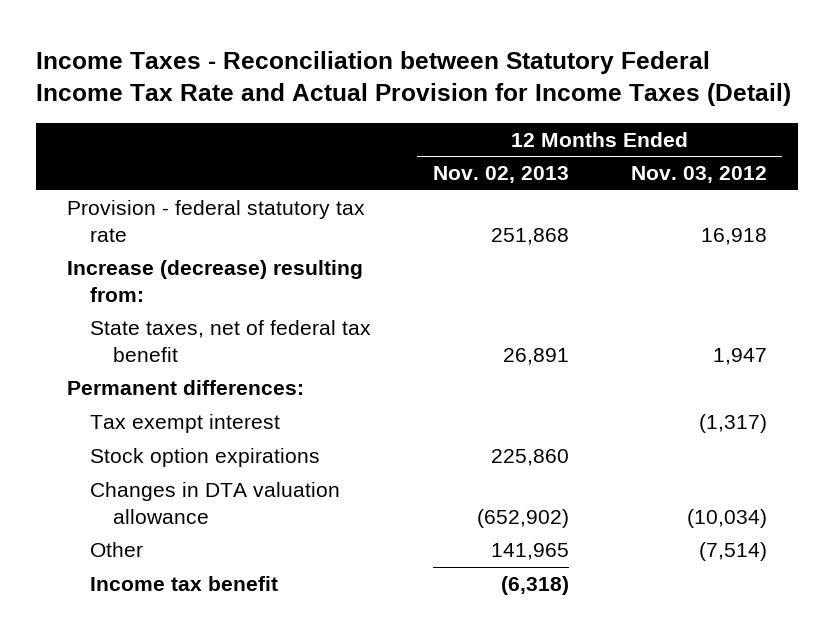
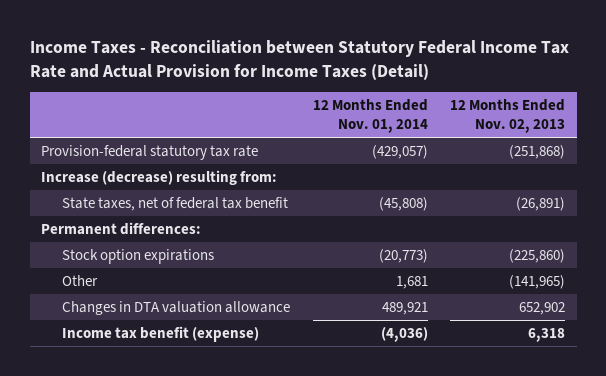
- | 12 Months Ended Nov. 02, 2013 | 12 Months Ended Nov. 03, 2012
+ | 12 Months Ended Nov. 01, 2014 | 12 Months Ended Nov. 02, 2013
- Provision - federal statutory tax rate | 251,868 | 16,918
+ Provision-federal statutory tax rate | (429,057) | (251,868)
- State taxes, net of federal tax benefit | 26,891 | 1,947
+ State taxes, net of federal tax benefit | (45,808) | (26,891)
- Tax exempt interest | | (1,317)
- Stock option expirations | 225,860 |
- Changes in DTA valuation allowance | (652,902) | (10,034)
- Other | 141,965 | (7,514)
- Income tax benefit | (6,318) |
+ Stock option expirations | (20,773) | (225,860)
+ Other | 1,681 | (141,965)
+ Changes in DTA valuation allowance | 489,921 | 652,902
+ Income tax benefit (expense) | (4,036) | 6,318

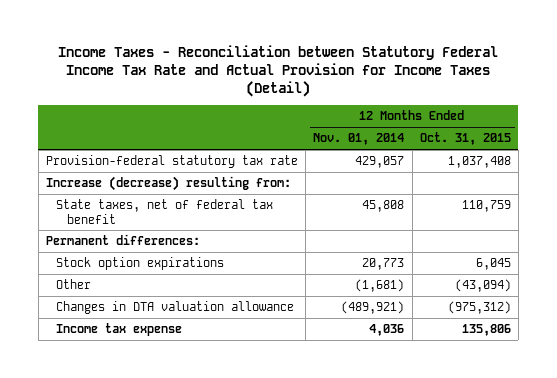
- | 12 Months Ended Nov. 01, 2014 | 12 Months Ended Nov. 02, 2013
+ | 12 Months Ended Nov. 01, 2014 | 12 Months Ended Oct. 31, 2015
- Provision-federal statutory tax rate | (429,057) | (251,868)
+ Provision-federal statutory tax rate | 429,057 | 1,037,408
- State taxes, net of federal tax benefit | (45,808) | (26,891)
+ State taxes, net of federal tax benefit | 45,808 | 110,759
- Stock option expirations | (20,773) | (225,860)
- Other | 1,681 | (141,965)
- Changes in DTA valuation allowance | 489,921 | 652,902
- Income tax benefit (expense) | (4,036) | 6,318
+ Stock option expirations | 20,773 | 6,045
+ Other | (1,681) | (43,094)
+ Changes in DTA valuation allowance | (489,921) | (975,312)
+ Income tax expense | 4,036 | 135,806

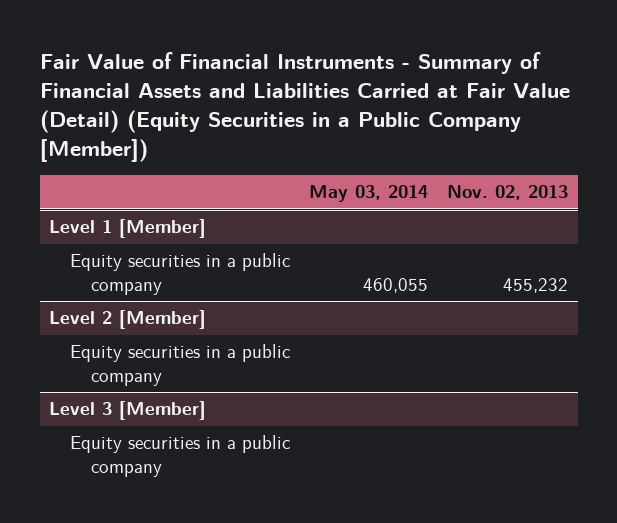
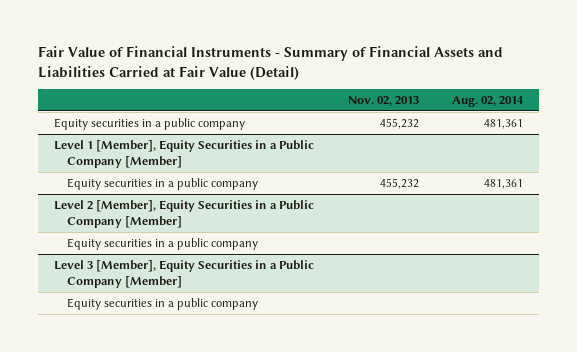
- Fair Value of Financial Instruments - Summary of Financial Assets and Liabilities Carried at Fair Value (Detail) (Equity Securities in a Public Company [Member])
+ Fair Value of Financial Instruments - Summary of Financial Assets and Liabilities Carried at Fair Value (Detail)
- | May 03, 2014 | Nov. 02, 2013
+ | Nov. 02, 2013 | Aug. 02, 2014
- Level 1 [Member]
- Level 2 [Member]
+ Level 1 [Member], Equity Securities in a Public Company [Member]
+ Equity securities in a public company | 455,232 | 481,361
+ Level 2 [Member], Equity Securities in a Public Company [Member]
- Level 3 [Member]
+ Level 3 [Member], Equity Securities in a Public Company [Member]

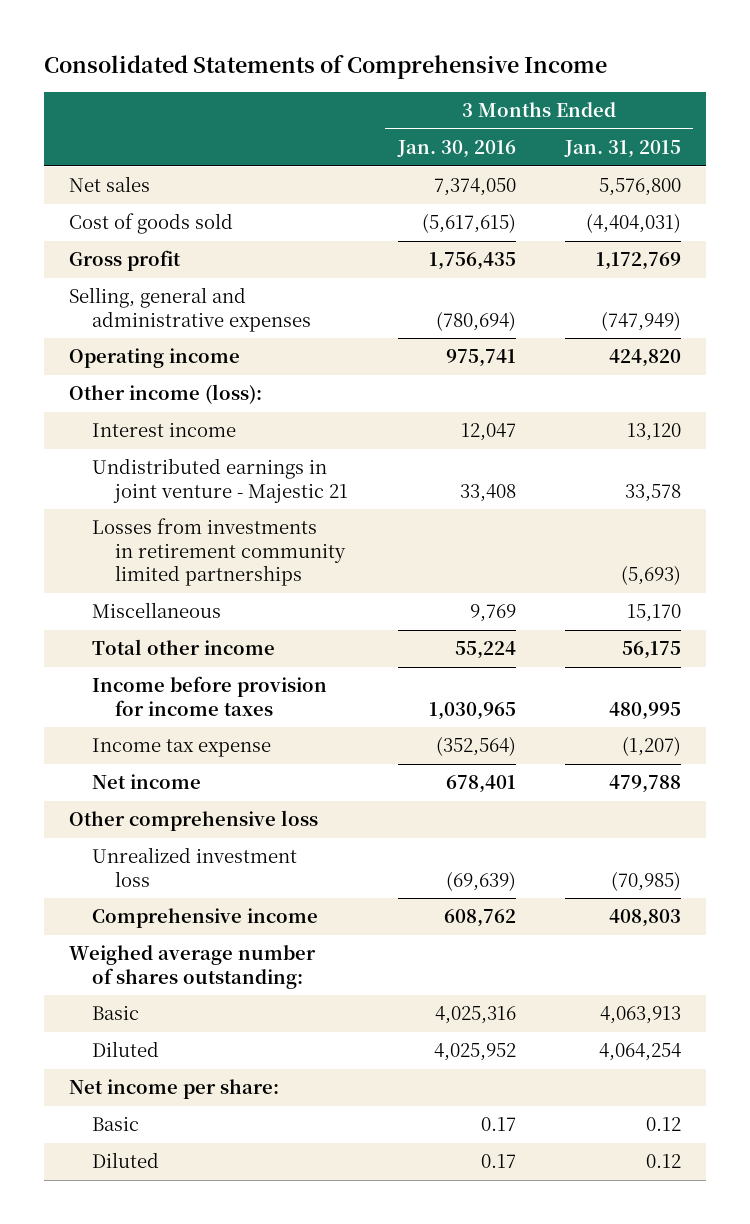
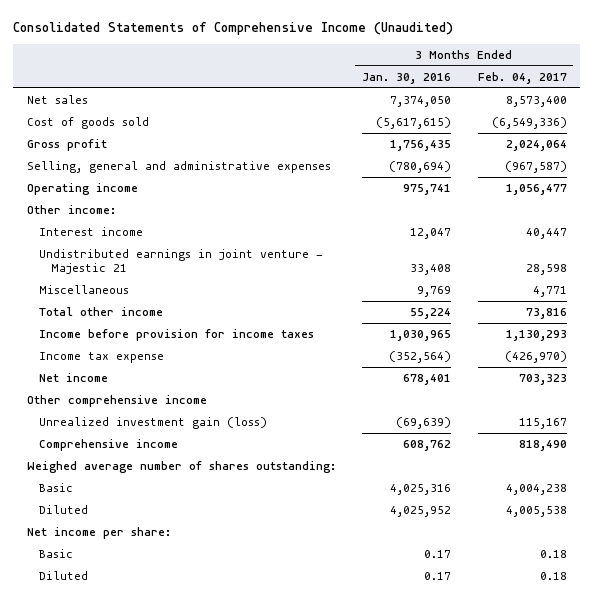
- Consolidated Statements of Comprehensive Income
+ Consolidated Statements of Comprehensive Income (Unaudited)
- | 3 Months Ended Jan. 30, 2016 | 3 Months Ended Jan. 31, 2015
+ | 3 Months Ended Jan. 30, 2016 | 3 Months Ended Feb. 04, 2017
- Other income (loss):
+ Other income:
- Losses from investments in retirement community limited partnerships | | (5,693)
- Other comprehensive loss
- Unrealized investment loss | (69,639) | (70,985)
+ Other comprehensive income
+ Unrealized investment gain (loss) | (69,639) | 115,167

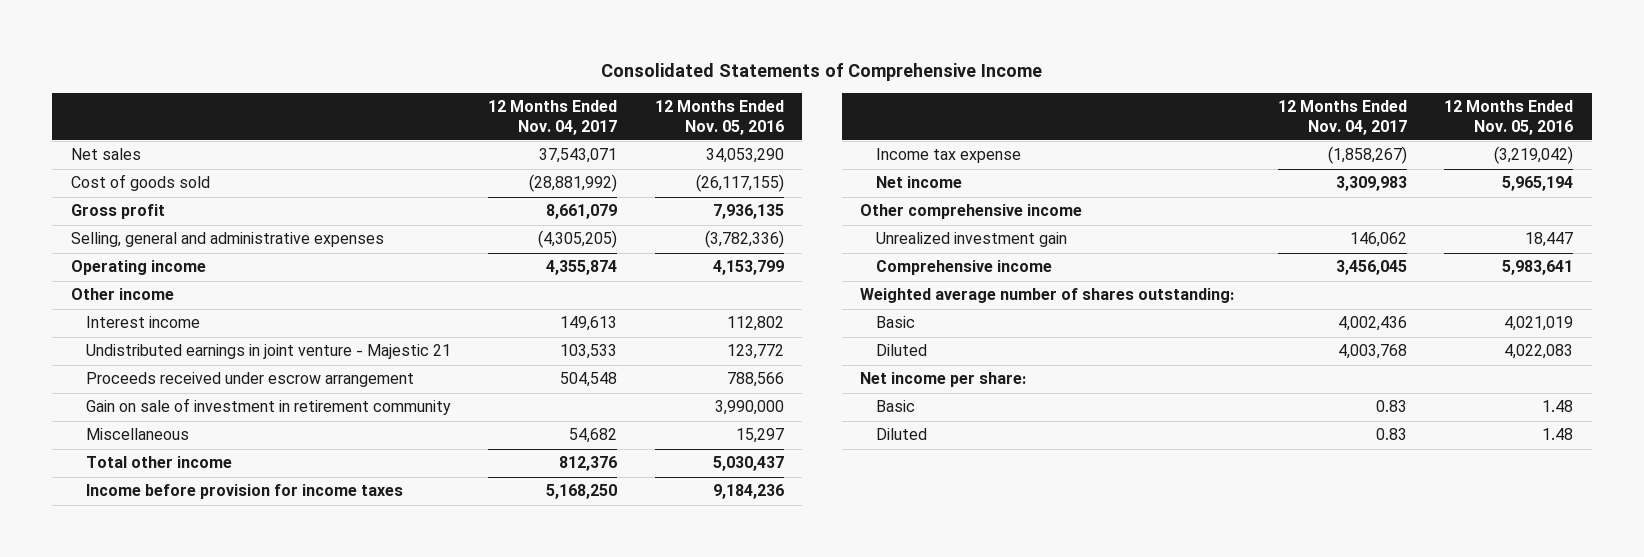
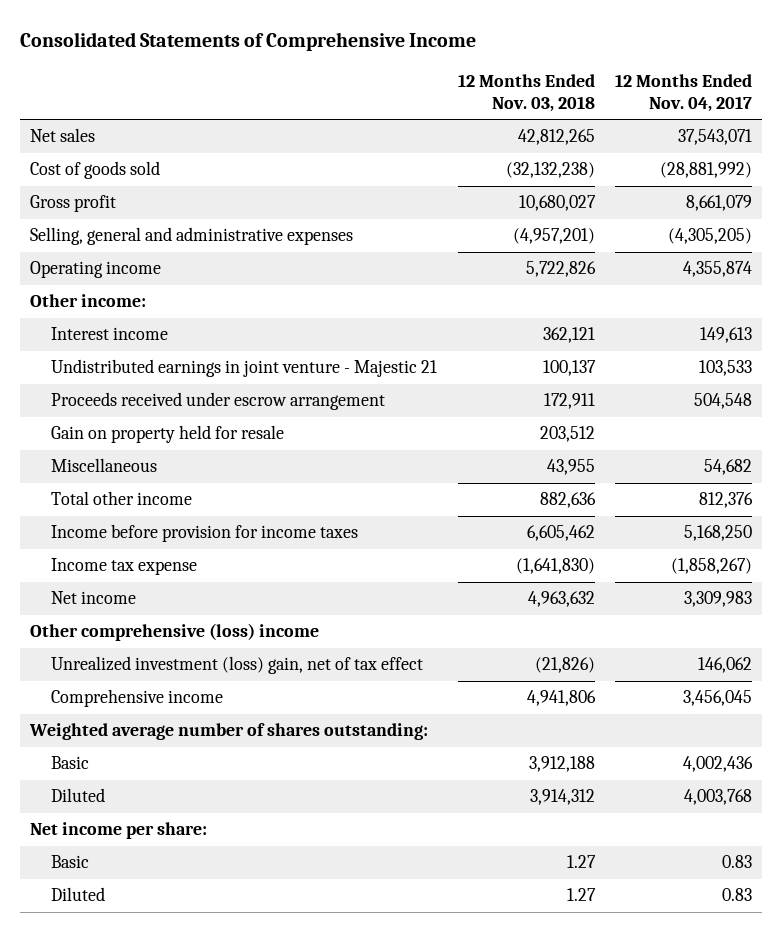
- | 12 Months Ended Nov. 04, 2017 | 12 Months Ended Nov. 05, 2016
+ | 12 Months Ended Nov. 03, 2018 | 12 Months Ended Nov. 04, 2017
- Other income
+ Other income:
- Gain on sale of investment in retirement community | | 3,990,000
+ Gain on property held for resale | 203,512 |
- Other comprehensive income
- Unrealized investment gain | 146,062 | 18,447
+ Other comprehensive (loss) income
+ Unrealized investment (loss) gain, net of tax effect | (21,826) | 146,062

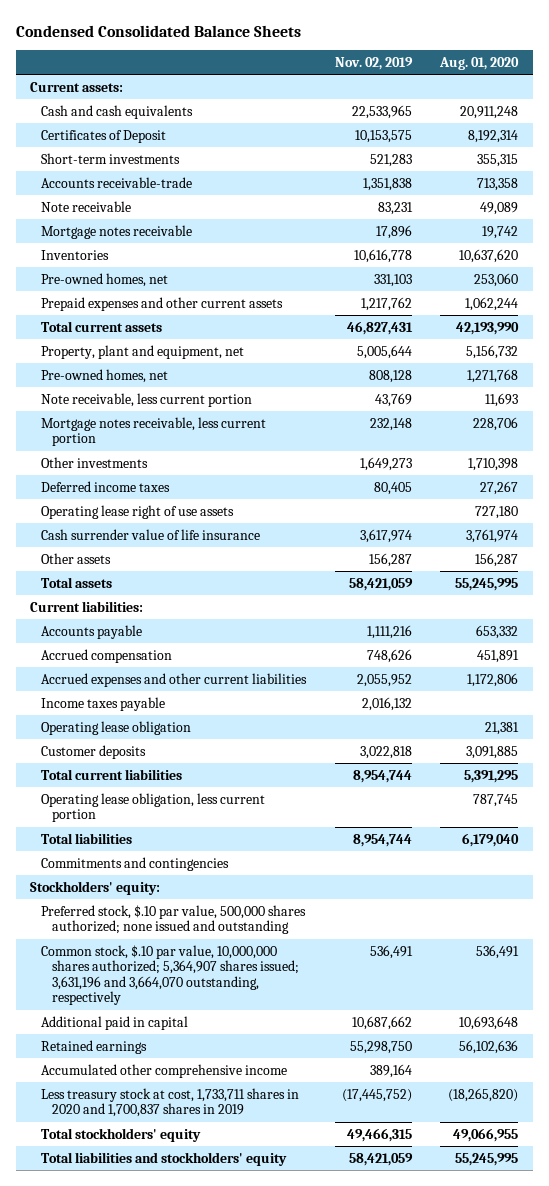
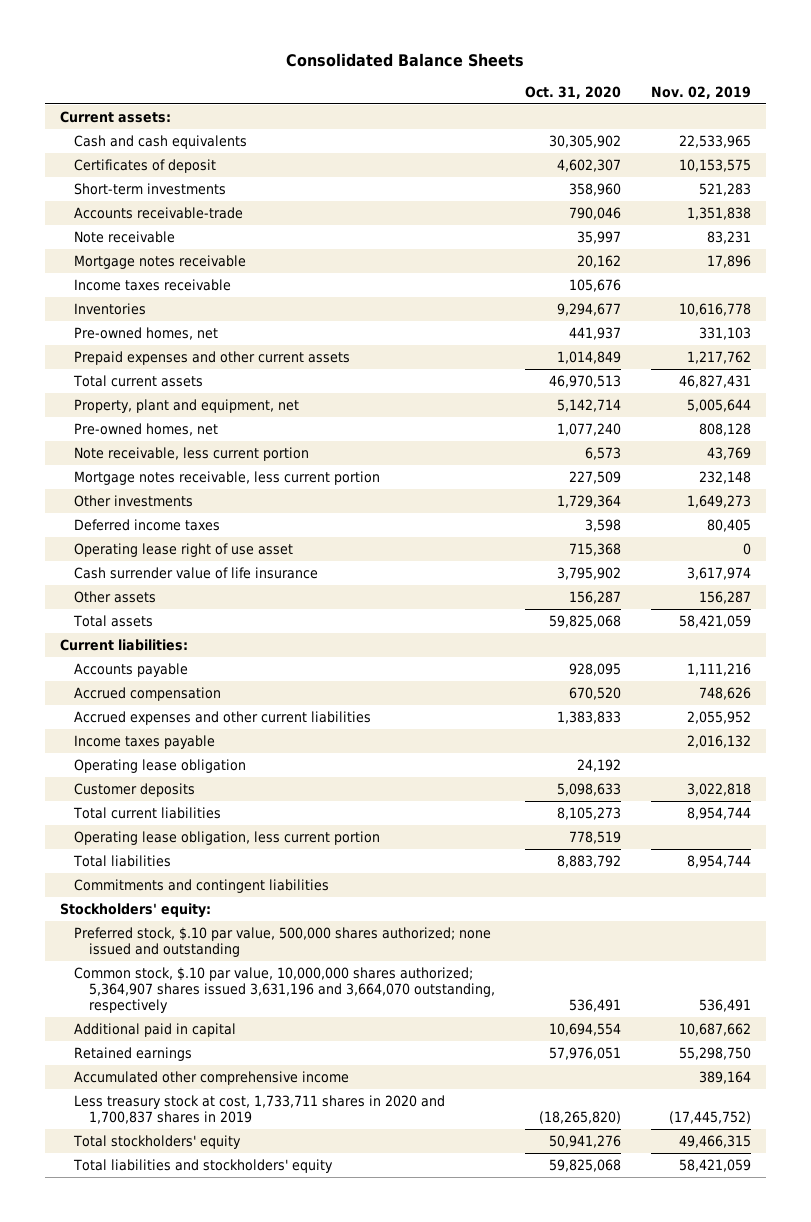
- Condensed Consolidated Balance Sheets
+ Consolidated Balance Sheets
- | Nov. 02, 2019 | Aug. 01, 2020
+ | Oct. 31, 2020 | Nov. 02, 2019
- Certificates of Deposit | 10,153,575 | 8,192,314
+ Certificates of deposit | 4,602,307 | 10,153,575
+ Income taxes receivable | 105,676 |
- Operating lease right of use assets | | 727,180
+ Operating lease right of use asset | 715,368 | 0
- Commitments and contingencies
+ Commitments and contingent liabilities
- Common stock, $.10 par value, 10,000,000 shares authorized; 5,364,907 shares issued; 3,631,196 and 3,664,070 outstanding, respectively | 536,491 | 536,491
+ Common stock, $.10 par value, 10,000,000 shares authorized; 5,364,907 shares issued 3,631,196 and 3,664,070 outstanding, respectively | 536,491 | 536,491

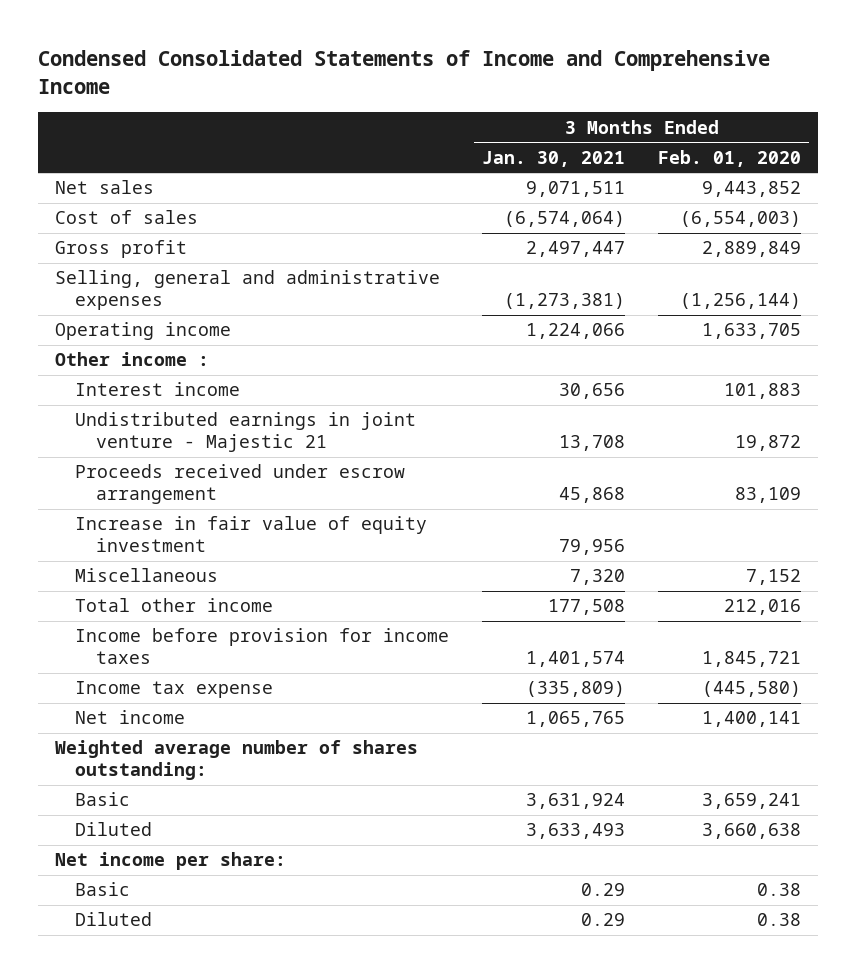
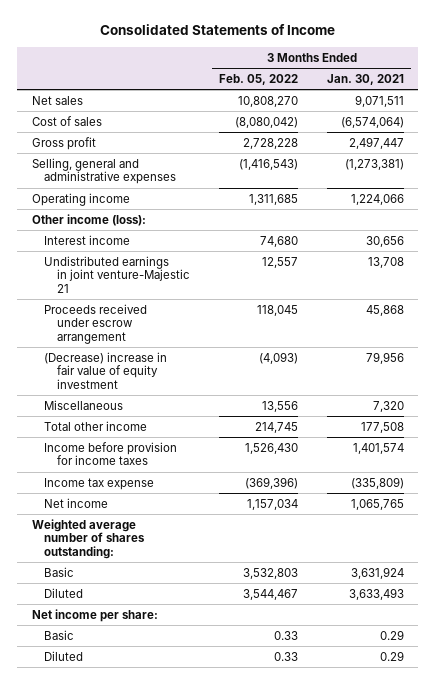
- Condensed Consolidated Statements of Income and Comprehensive Income
+ Consolidated Statements of Income
- | 3 Months Ended Jan. 30, 2021 | 3 Months Ended Feb. 01, 2020
+ | 3 Months Ended Feb. 05, 2022 | 3 Months Ended Jan. 30, 2021
- Other income :
+ Other income (loss):
- Undistributed earnings in joint venture - Majestic 21 | 13,708 | 19,872
+ Undistributed earnings in joint venture-Majestic 21 | 12,557 | 13,708
- Increase in fair value of equity investment | 79,956 |
+ (Decrease) increase in fair value of equity investment | (4,093) | 79,956

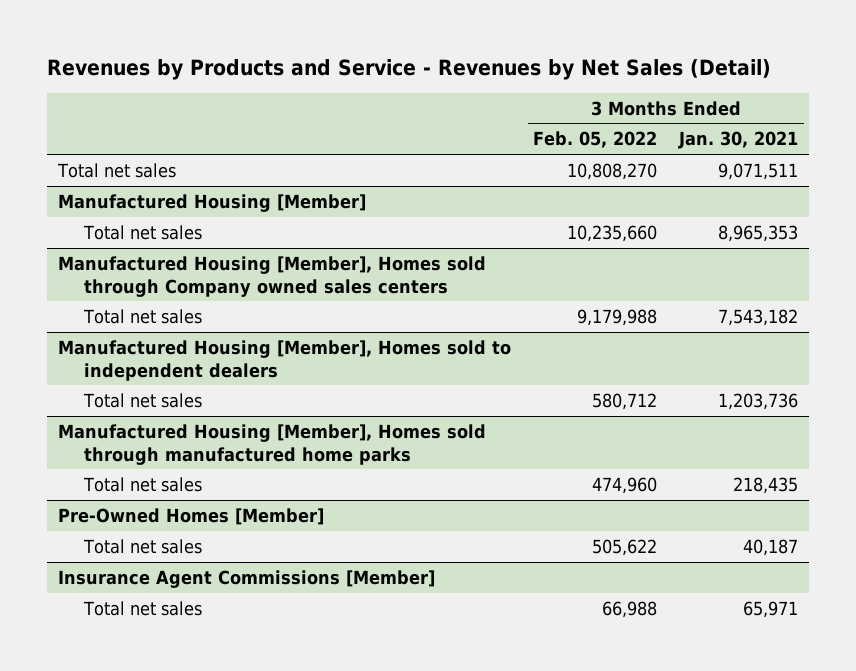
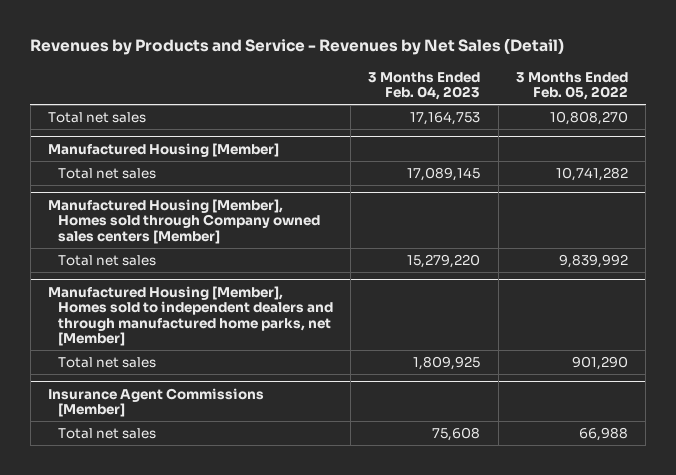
- | 3 Months Ended Feb. 05, 2022 | 3 Months Ended Jan. 30, 2021
+ | 3 Months Ended Feb. 04, 2023 | 3 Months Ended Feb. 05, 2022
@ Manufactured Housing [Member]
- Total net sales | 10,235,660 | 8,965,353
- Manufactured Housing [Member], Homes sold through Company owned sales centers
- Total net sales | 9,179,988 | 7,543,182
- Manufactured Housing [Member], Homes sold to independent dealers
- Total net sales | 580,712 | 1,203,736
- Manufactured Housing [Member], Homes sold through manufactured home parks
- Total net sales | 474,960 | 218,435
- Pre-Owned Homes [Member]
- Total net sales | 505,622 | 40,187
@ Manufactured Housing [Member]
+ Total net sales | 17,089,145 | 10,741,282
+ Manufactured Housing [Member], Homes sold through Company owned sales centers [Member]
+ Total net sales | 15,279,220 | 9,839,992
+ Manufactured Housing [Member], Homes sold to independent dealers and through manufactured home parks, net [Member]
+ Total net sales | 1,809,925 | 901,290

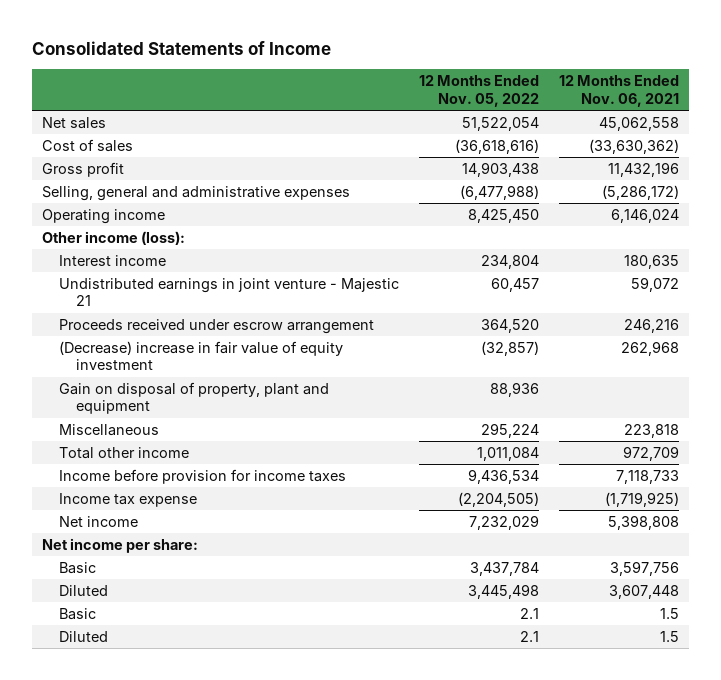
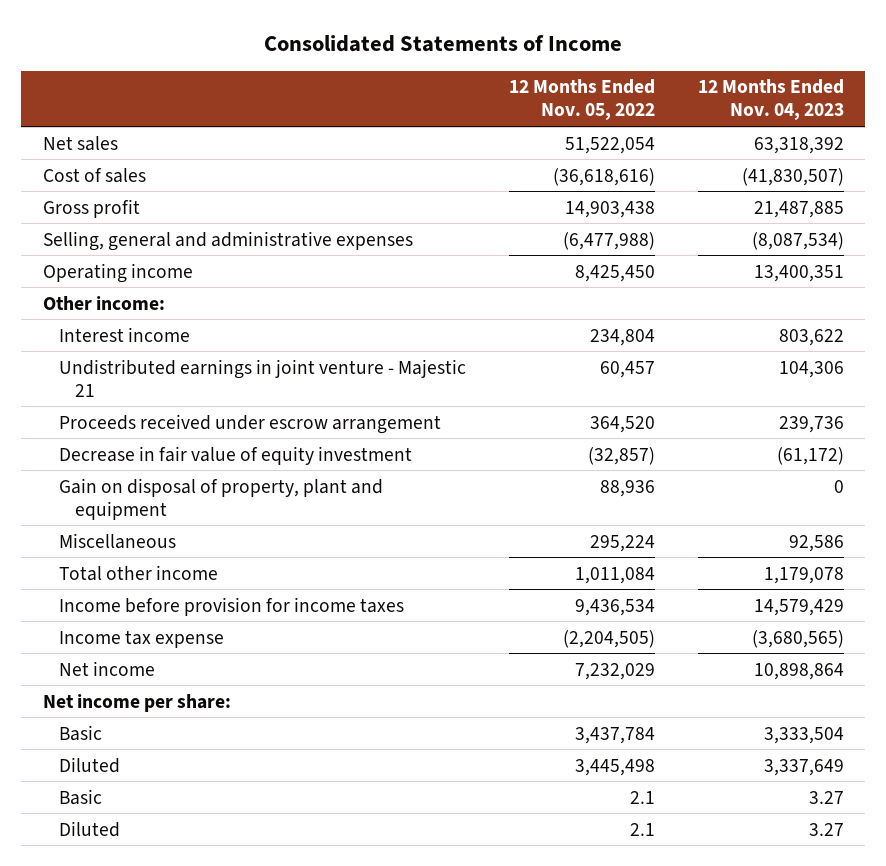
- | 12 Months Ended Nov. 05, 2022 | 12 Months Ended Nov. 06, 2021
+ | 12 Months Ended Nov. 05, 2022 | 12 Months Ended Nov. 04, 2023
- Other income (loss):
+ Other income:
- (Decrease) increase in fair value of equity investment | (32,857) | 262,968
+ Decrease in fair value of equity investment | (32,857) | (61,172)

